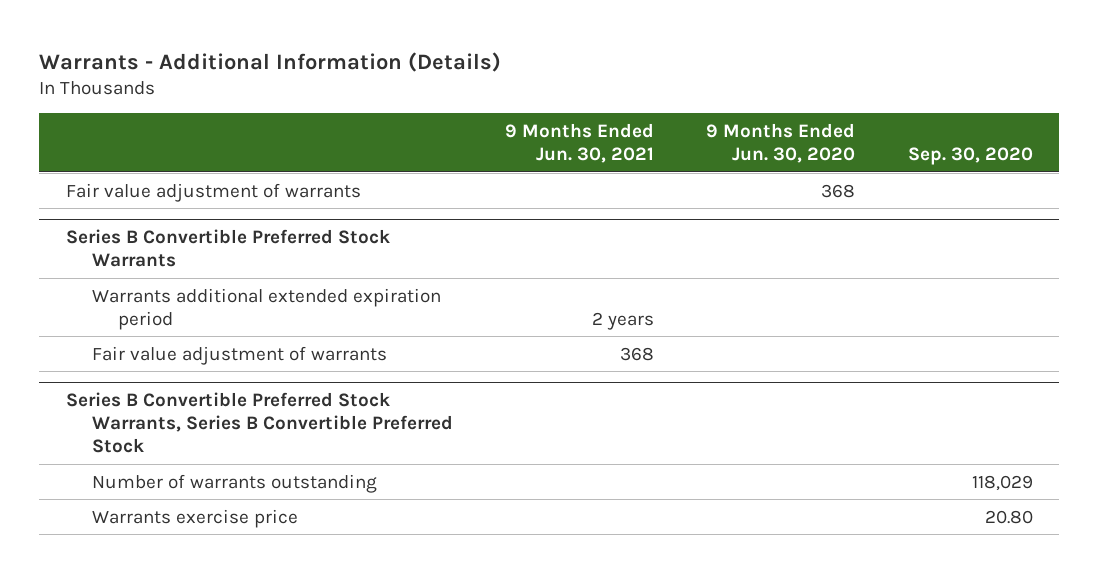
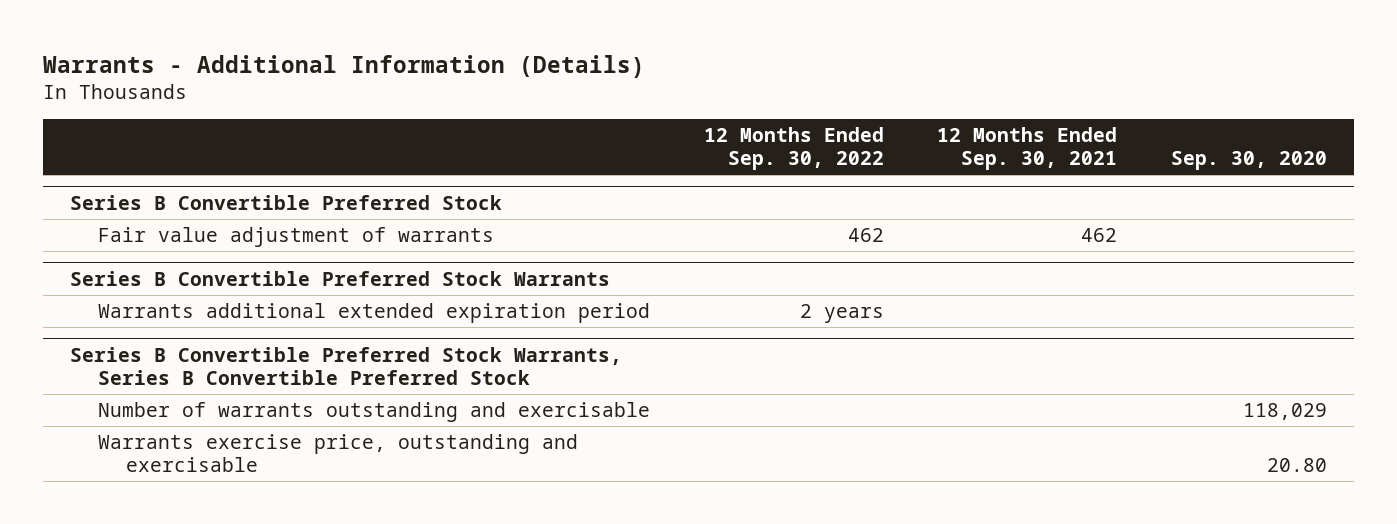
- | 9 Months Ended Jun. 30, 2021 | 9 Months Ended Jun. 30, 2020 | Sep. 30, 2020
+ | 12 Months Ended Sep. 30, 2022 | 12 Months Ended Sep. 30, 2021 | Sep. 30, 2020
- Fair value adjustment of warrants | | 368 |
+ Series B Convertible Preferred Stock
+ Fair value adjustment of warrants | 462 | 462 |
@ Series B Convertible Preferred Stock Warrants
- Fair value adjustment of warrants | 368 | |
@ Series B Convertible Preferred Stock Warrants, Series B Convertible Preferred Stock
- Number of warrants outstanding | | | 118,029
- Warrants exercise price | | | 20.80
+ Number of warrants outstanding and exercisable | | | 118,029
+ Warrants exercise price, outstanding and exercisable | | | 20.80

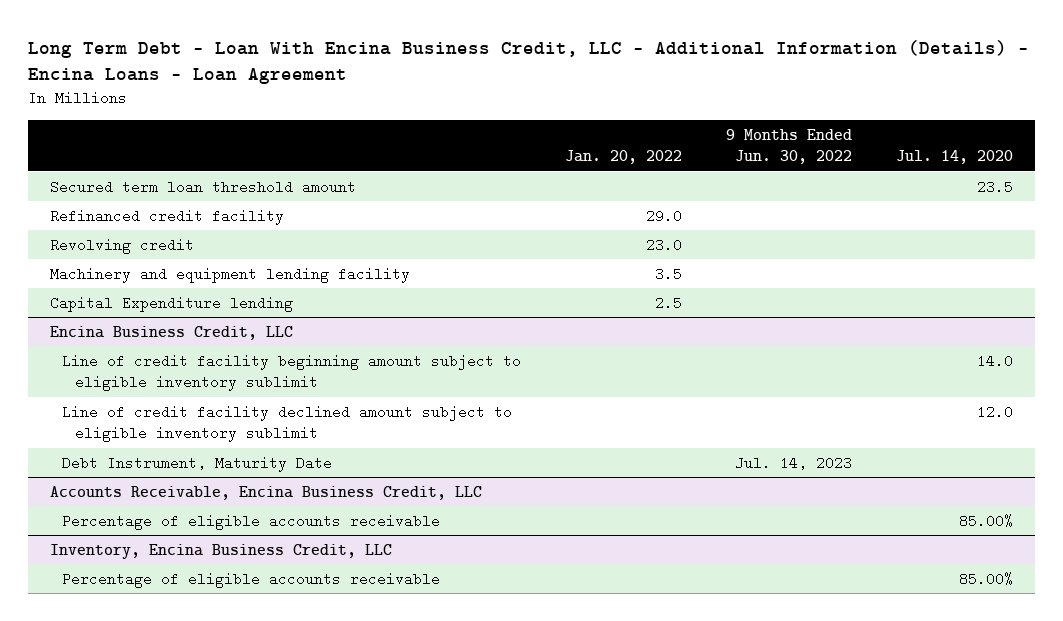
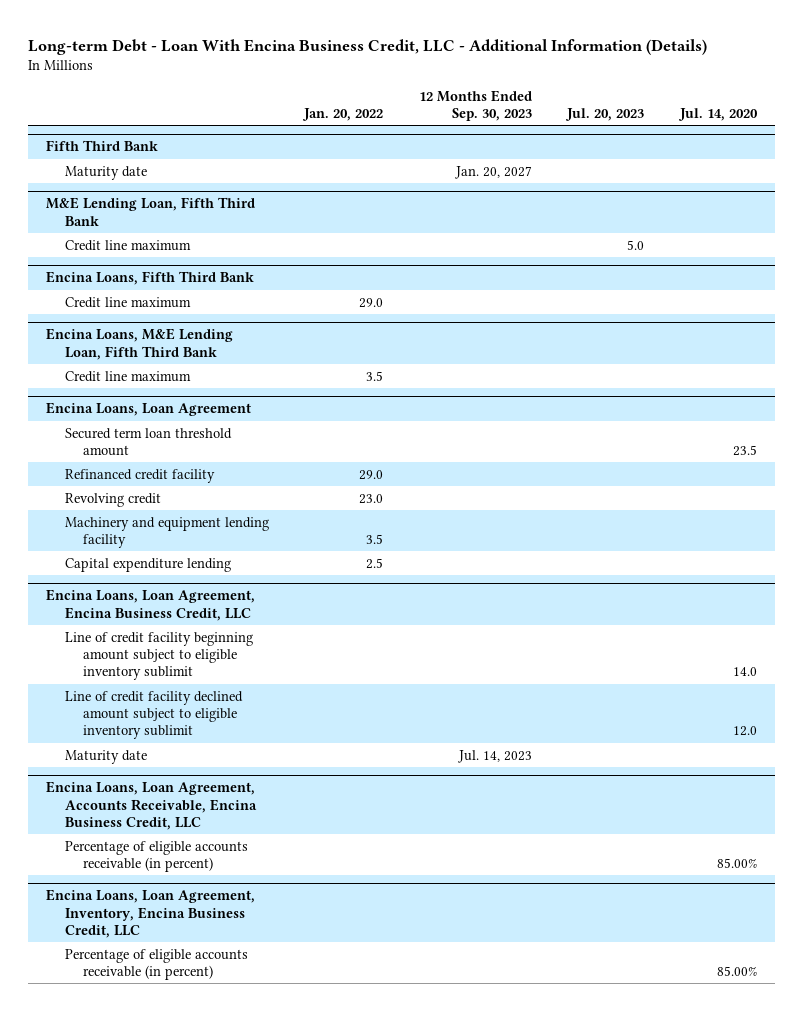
- Long Term Debt - Loan With Encina Business Credit, LLC - Additional Information (Details) - Encina Loans - Loan Agreement
+ Long-term Debt - Loan With Encina Business Credit, LLC - Additional Information (Details)
- | Jan. 20, 2022 | 9 Months Ended Jun. 30, 2022 | Jul. 14, 2020
+ | Jan. 20, 2022 | 12 Months Ended Sep. 30, 2023 | Jul. 20, 2023 | Jul. 14, 2020
+ Fifth Third Bank
+ Maturity date | | Jan. 20, 2027 | |
+ M&E Lending Loan, Fifth Third Bank
+ Credit line maximum | | | 5.0 |
+ Encina Loans, Fifth Third Bank
+ Credit line maximum | 29.0 | | |
+ Encina Loans, M&E Lending Loan, Fifth Third Bank
+ Credit line maximum | 3.5 | | |
+ Encina Loans, Loan Agreement
- Capital Expenditure lending | 2.5 | |
- Encina Business Credit, LLC
+ Capital expenditure lending | 2.5 | | |
+ Encina Loans, Loan Agreement, Encina Business Credit, LLC
- Debt Instrument, Maturity Date | | Jul. 14, 2023 |
- Accounts Receivable, Encina Business Credit, LLC
- Percentage of eligible accounts receivable | | | 85.00%
- Inventory, Encina Business Credit, LLC
- Percentage of eligible accounts receivable | | | 85.00%
+ Maturity date | | Jul. 14, 2023 | |
+ Encina Loans, Loan Agreement, Accounts Receivable, Encina Business Credit, LLC
+ Percentage of eligible accounts receivable (in percent) | | | | 85.00%
+ Encina Loans, Loan Agreement, Inventory, Encina Business Credit, LLC
+ Percentage of eligible accounts receivable (in percent) | | | | 85.00%

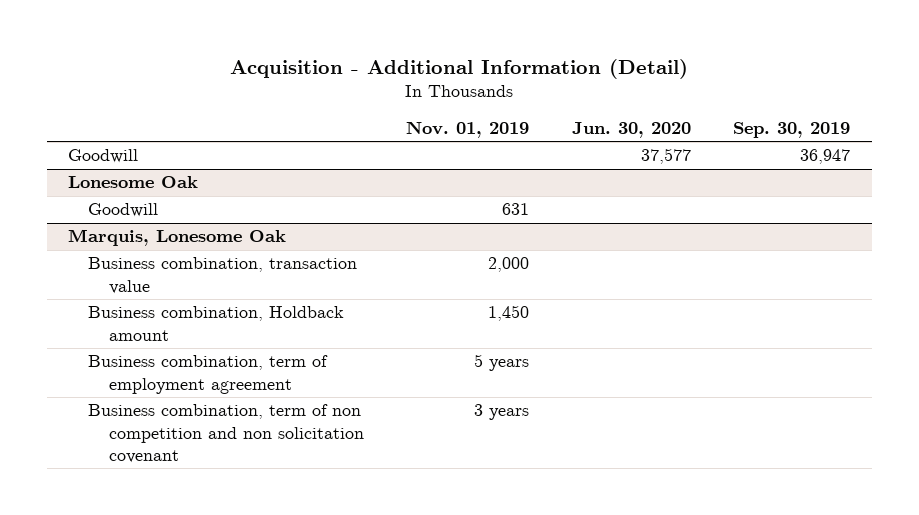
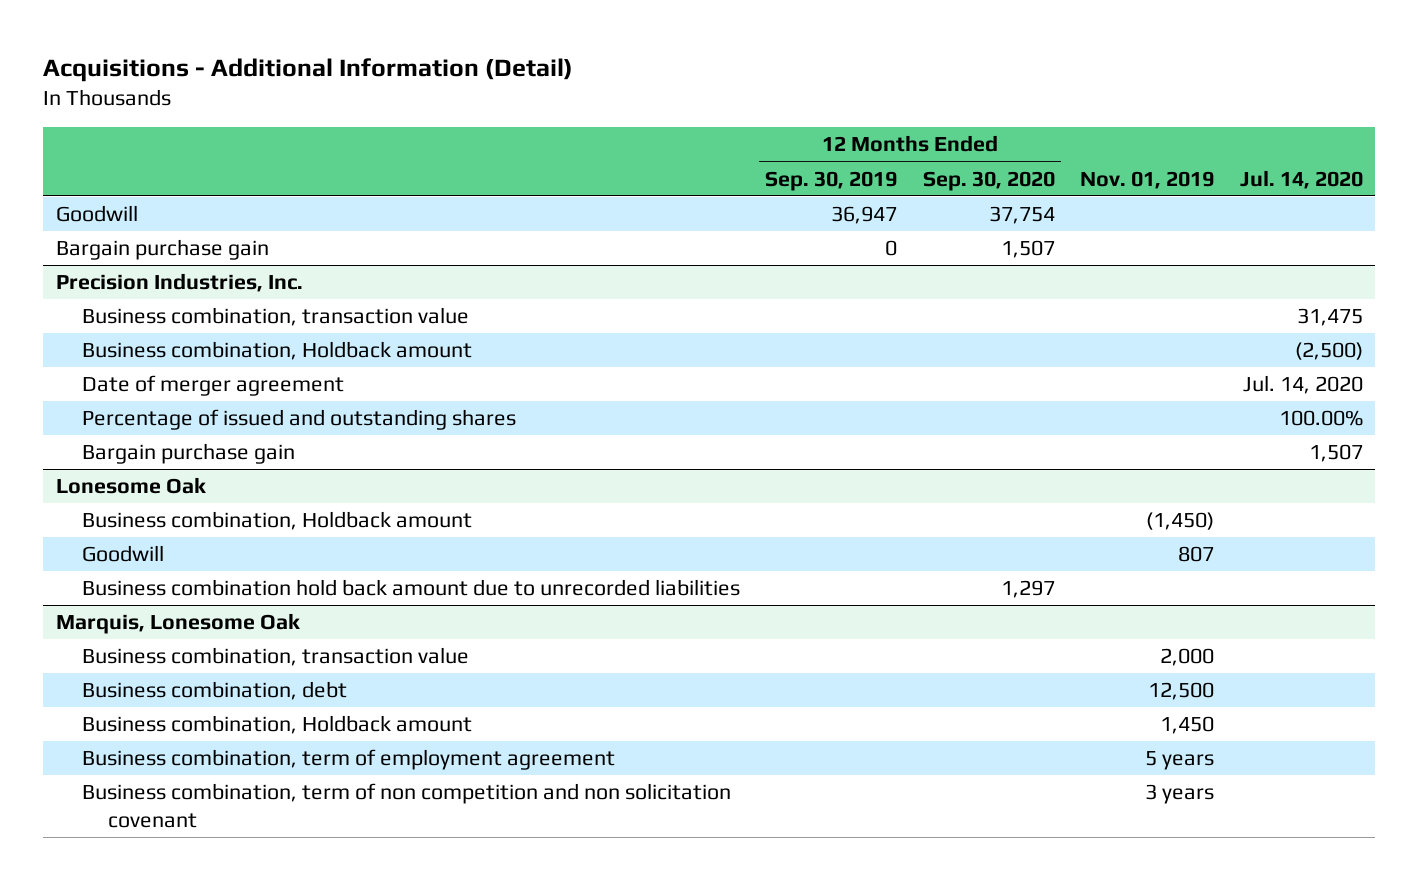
- Acquisition - Additional Information (Detail)
+ Acquisitions - Additional Information (Detail)
- | Nov. 01, 2019 | Jun. 30, 2020 | Sep. 30, 2019
+ | 12 Months Ended Sep. 30, 2019 | 12 Months Ended Sep. 30, 2020 | Nov. 01, 2019 | Jul. 14, 2020
+ Bargain purchase gain | 0 | 1,507 | |
+ Precision Industries, Inc.
+ Business combination, transaction value | | | | 31,475
+ Business combination, Holdback amount | | | | (2,500)
+ Date of merger agreement | | | | Jul. 14, 2020
+ Percentage of issued and outstanding shares | | | | 100.00%
+ Bargain purchase gain | | | | 1,507
@ Lonesome Oak
- Goodwill | 631 | |
+ Business combination, Holdback amount | | | (1,450) |
+ Goodwill | | | 807 |
+ Business combination hold back amount due to unrecorded liabilities | | 1,297 | |
@ Marquis, Lonesome Oak
+ Business combination, debt | | | 12,500 |

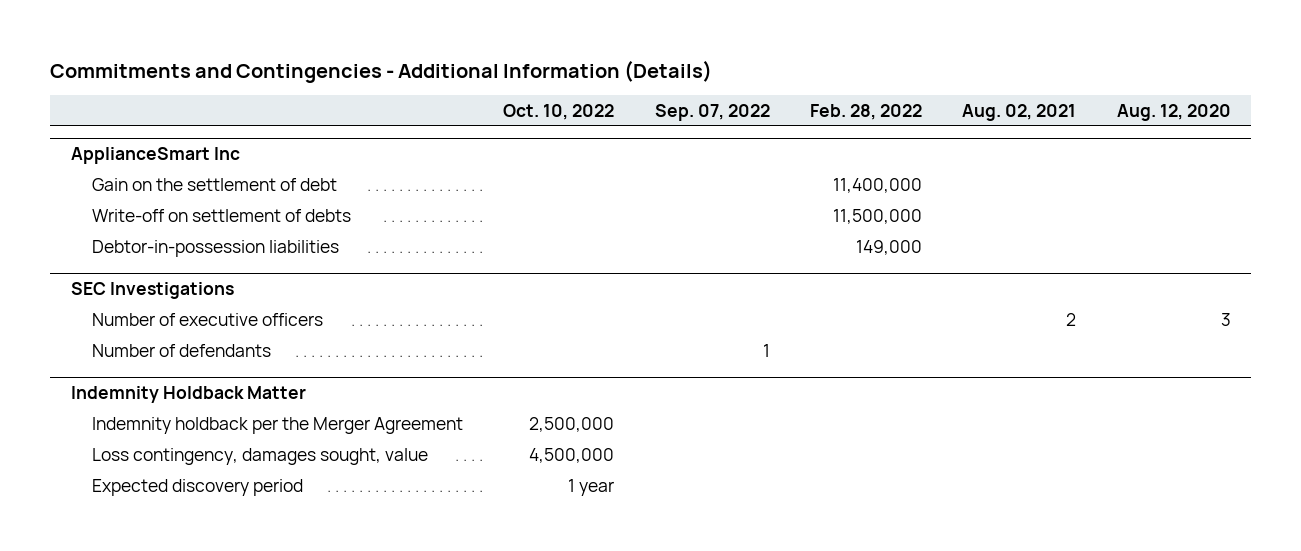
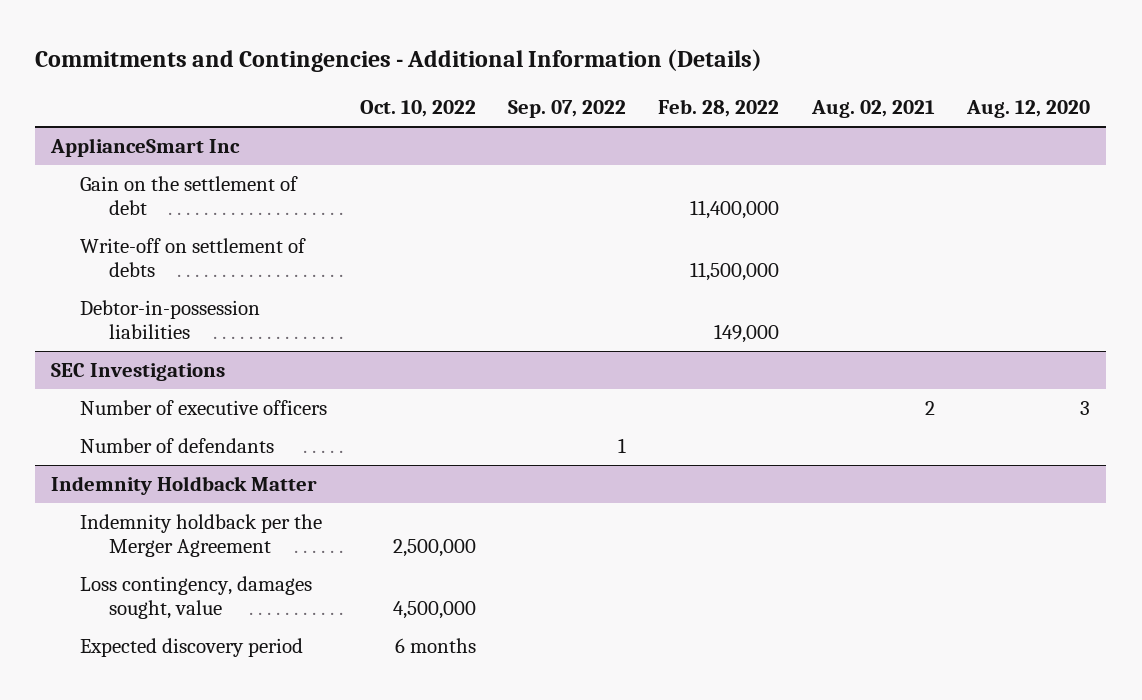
@ Indemnity Holdback Matter
- Expected discovery period | 1 year | | | |
+ Expected discovery period | 6 months | | | |

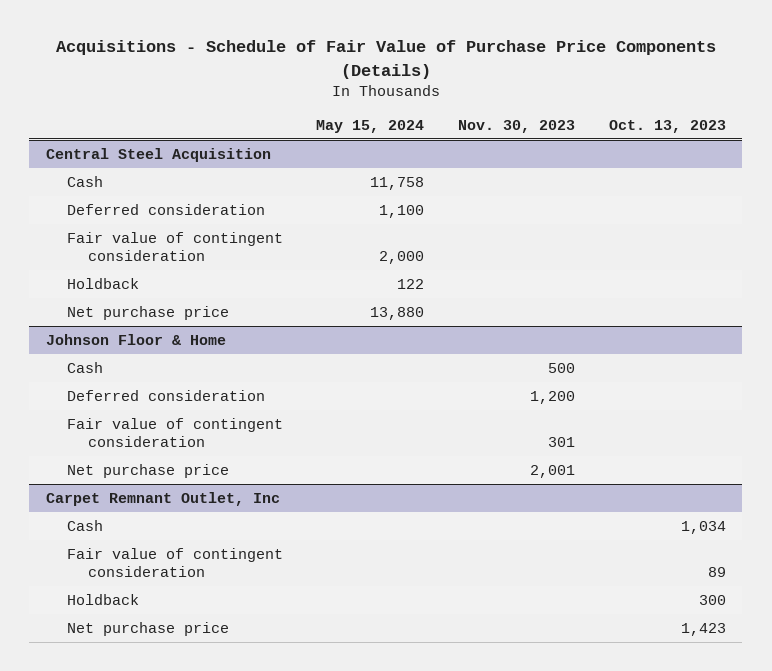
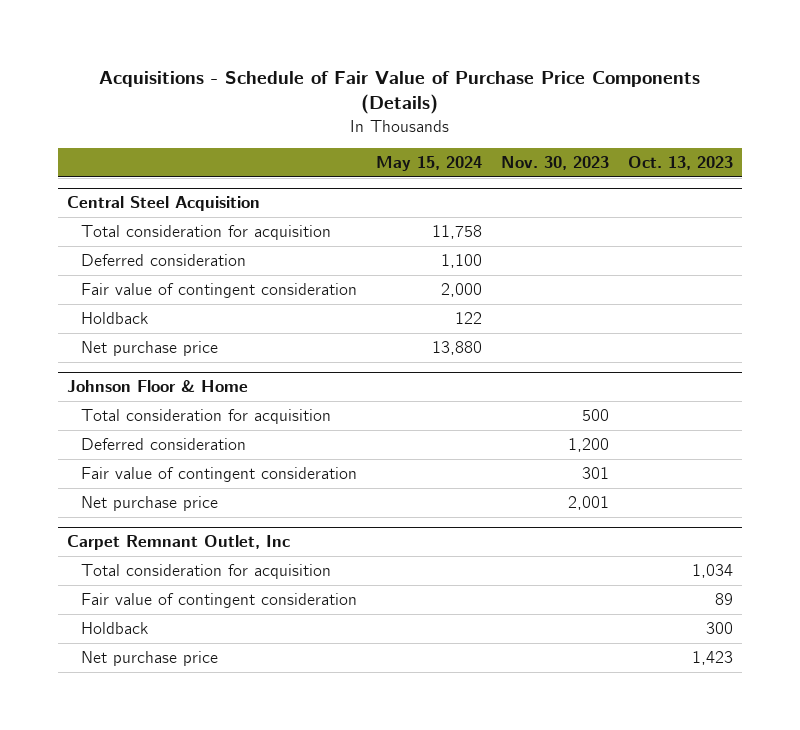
@ Central Steel Acquisition
- Cash | 11,758 | |
+ Total consideration for acquisition | 11,758 | |
@ Johnson Floor & Home
- Cash | | 500 |
+ Total consideration for acquisition | | 500 |
@ Carpet Remnant Outlet, Inc
- Cash | | | 1,034
+ Total consideration for acquisition | | | 1,034

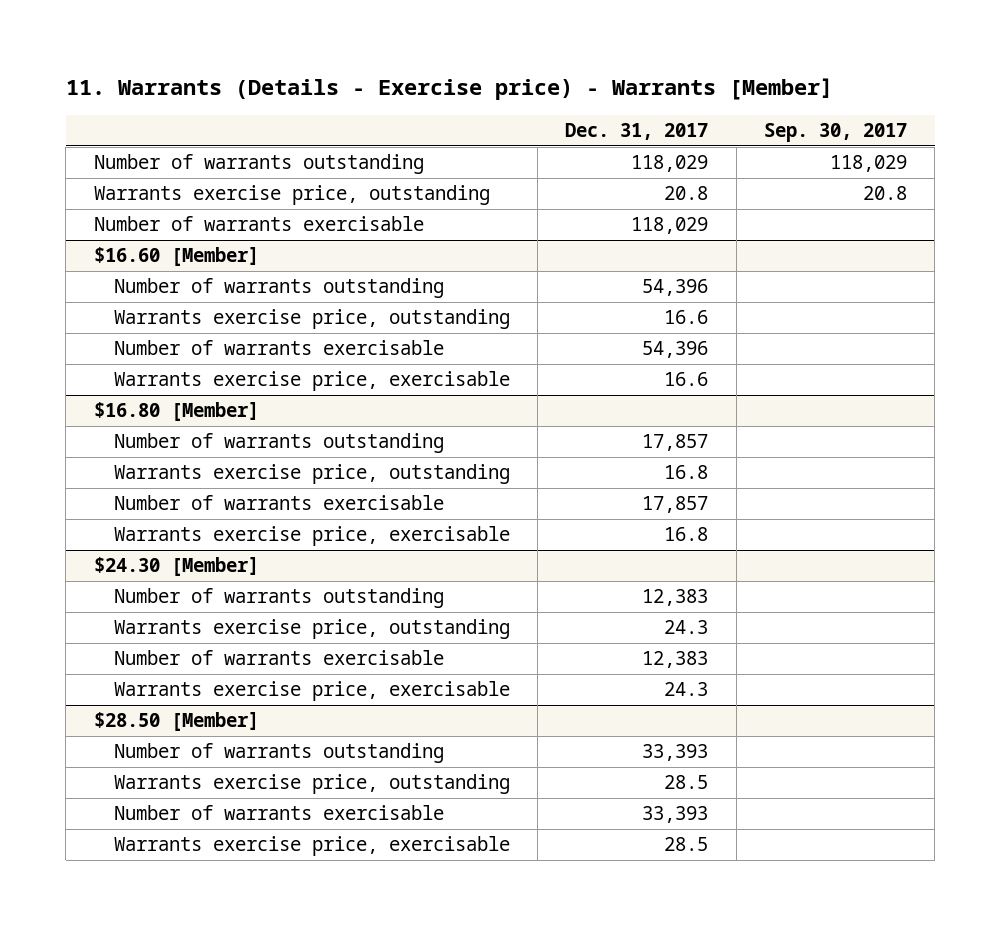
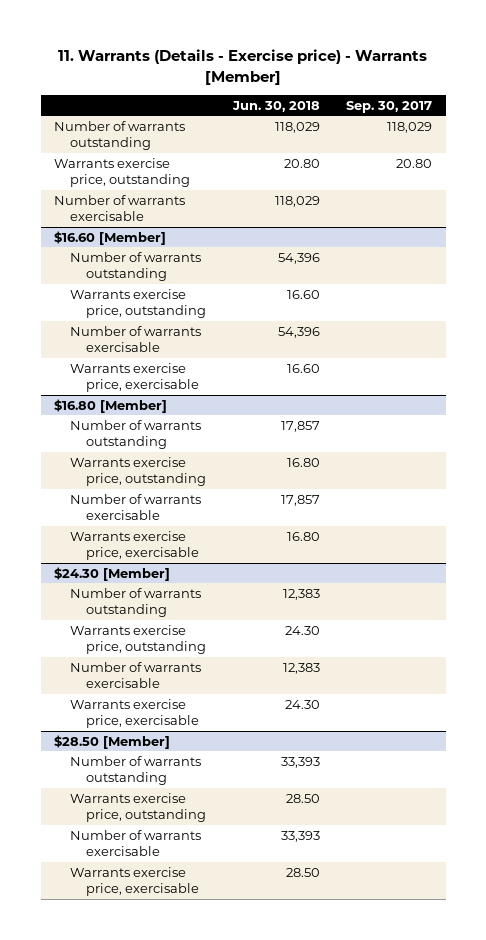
- | Dec. 31, 2017 | Sep. 30, 2017
+ | Jun. 30, 2018 | Sep. 30, 2017
- Warrants exercise price, outstanding | 20.8 | 20.8
+ Warrants exercise price, outstanding | 20.80 | 20.80

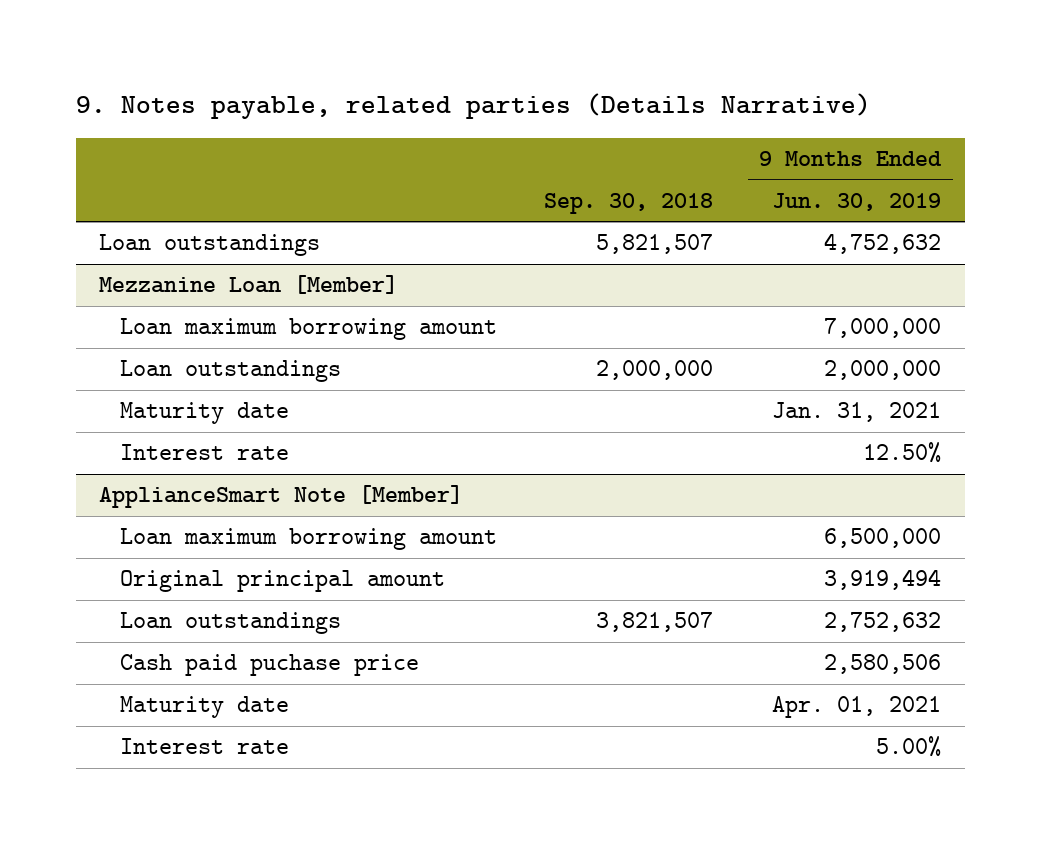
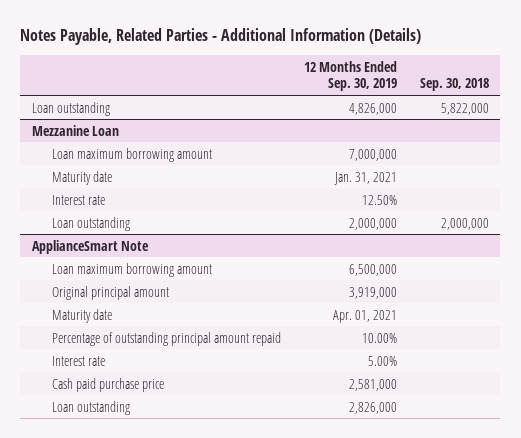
- 9. Notes payable, related parties (Details Narrative)
+ Notes Payable, Related Parties - Additional Information (Details)
- | Sep. 30, 2018 | 9 Months Ended Jun. 30, 2019
+ | 12 Months Ended Sep. 30, 2019 | Sep. 30, 2018
- Loan outstandings | 5,821,507 | 4,752,632
- Mezzanine Loan [Member]
+ Loan outstanding | 4,826,000 | 5,822,000
+ Mezzanine Loan
- Loan outstandings | 2,000,000 | 2,000,000
- ApplianceSmart Note [Member]
+ Loan outstanding | 2,000,000 | 2,000,000
+ ApplianceSmart Note
- Loan outstandings | 3,821,507 | 2,752,632
- Cash paid puchase price | | 2,580,506
+ Percentage of outstanding principal amount repaid | 10.00% |
+ Cash paid purchase price | 2,581,000 |
+ Loan outstanding | 2,826,000 |

